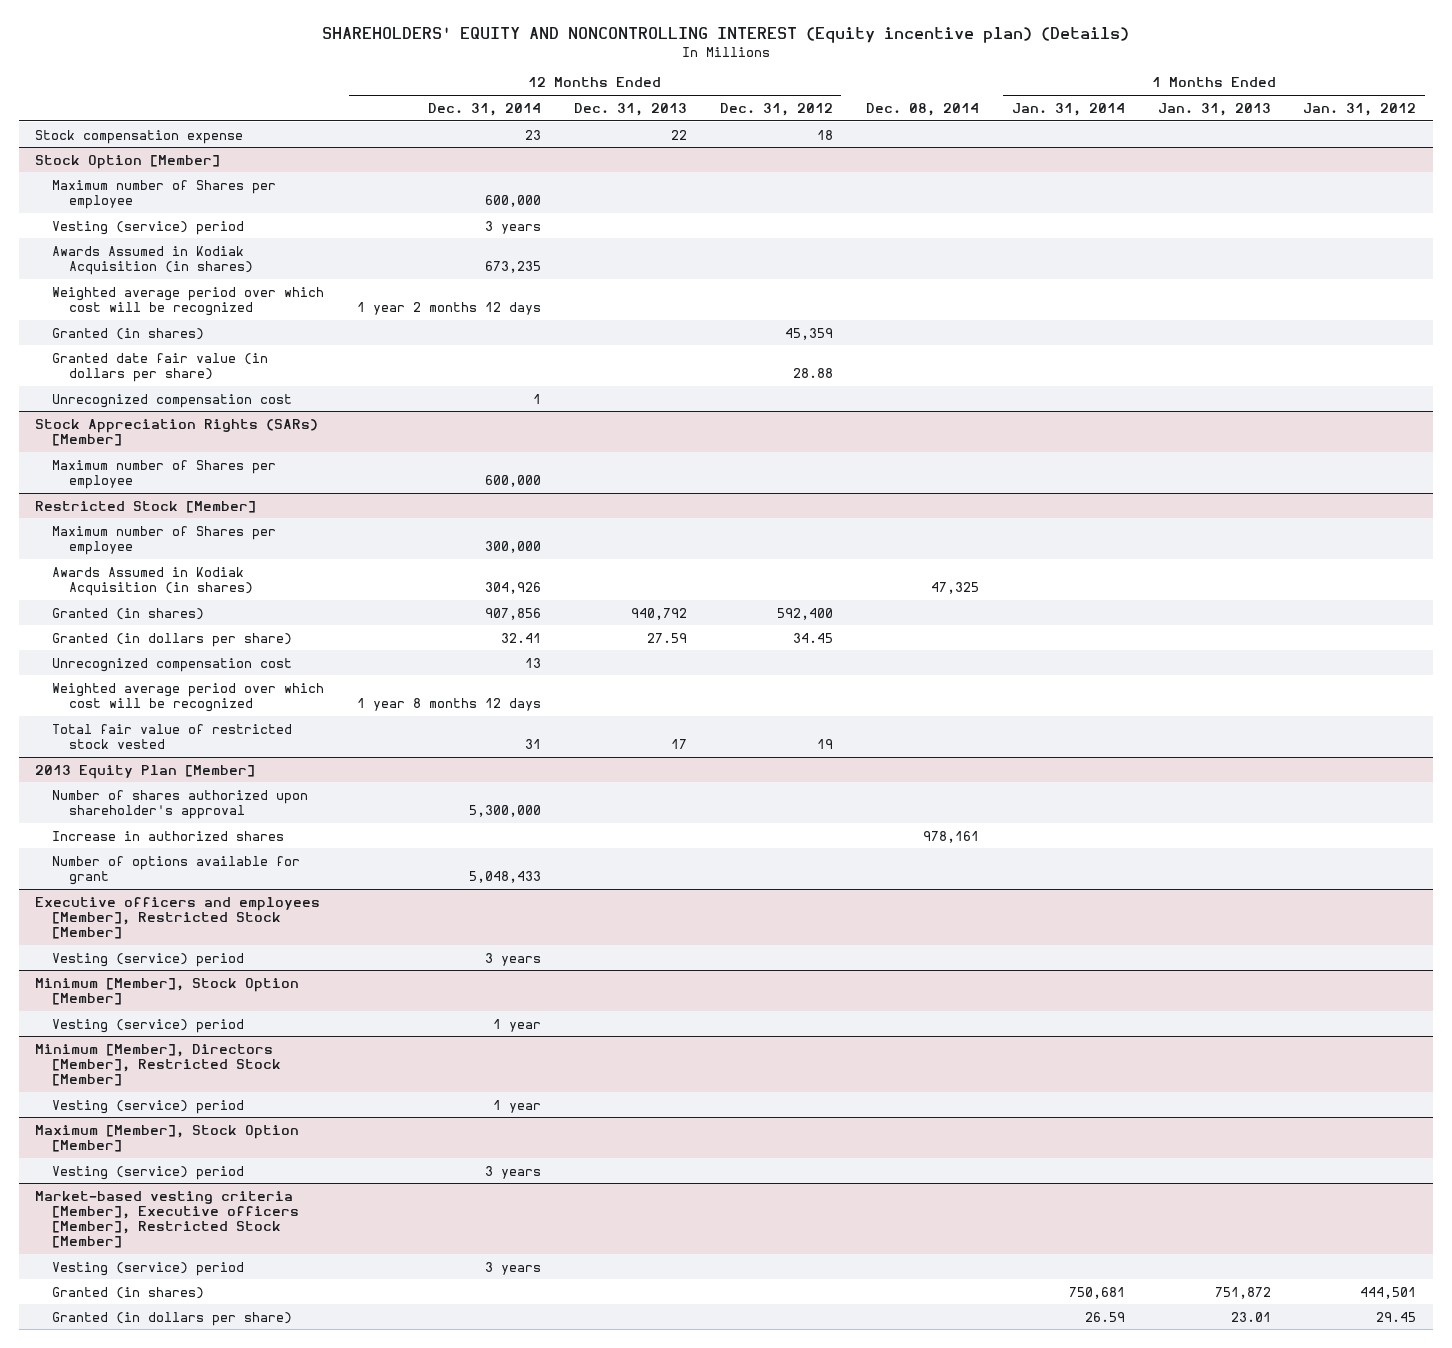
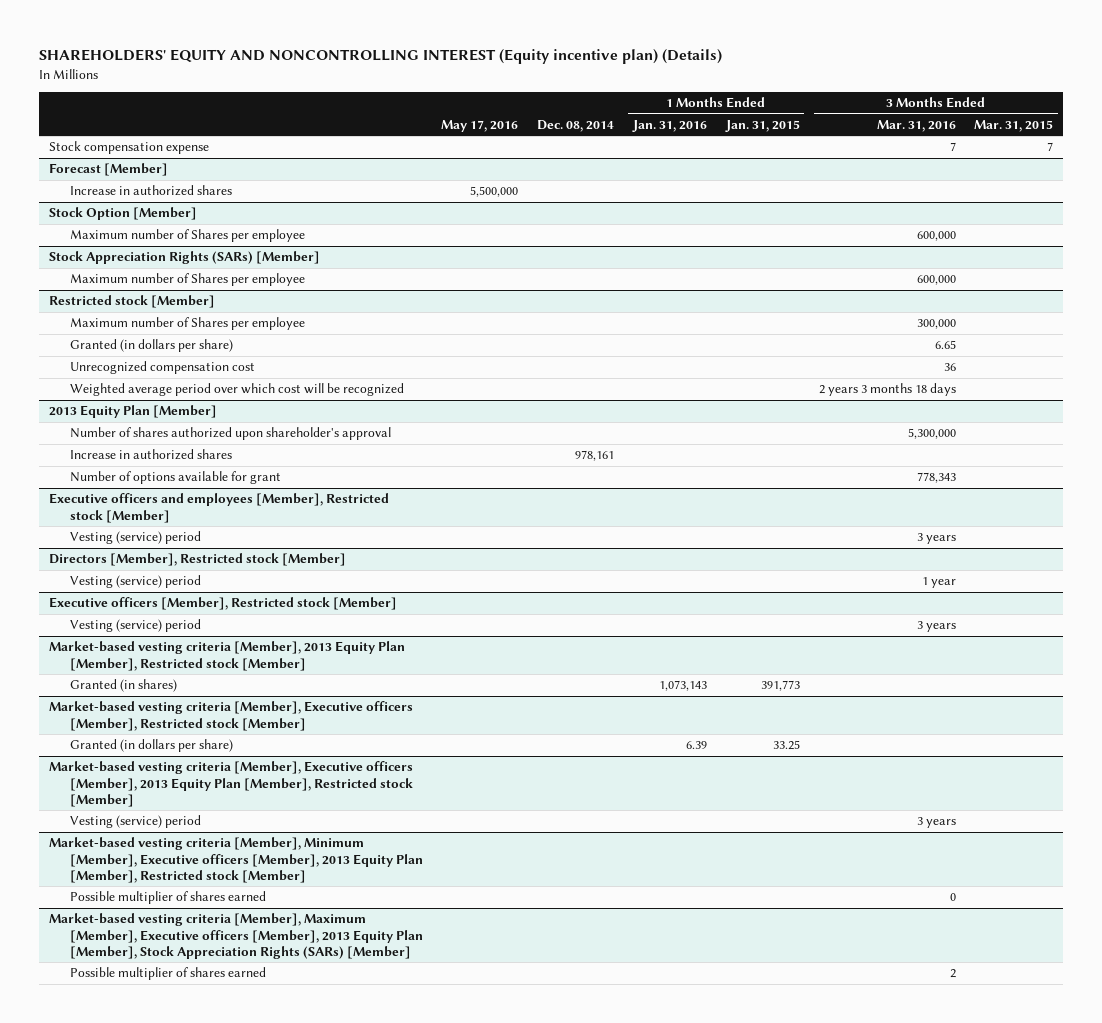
- | 12 Months Ended Dec. 31, 2014 | 12 Months Ended Dec. 31, 2013 | 12 Months Ended Dec. 31, 2012 | Dec. 08, 2014 | 1 Months Ended Jan. 31, 2014 | 1 Months Ended Jan. 31, 2013 | 1 Months Ended Jan. 31, 2012
+ | May 17, 2016 | Dec. 08, 2014 | 1 Months Ended Jan. 31, 2016 | 1 Months Ended Jan. 31, 2015 | 3 Months Ended Mar. 31, 2016 | 3 Months Ended Mar. 31, 2015
+ Forecast [Member]
+ Increase in authorized shares | 5,500,000 | | | | |
@ Stock Option [Member]
- Vesting (service) period | 3 years | | | | | |
- Awards Assumed in Kodiak Acquisition (in shares) | 673,235 | | | | | |
- Weighted average period over which cost will be recognized | 1 year 2 months 12 days | | | | | |
- Granted (in shares) | | | 45,359 | | | |
- Granted date fair value (in dollars per share) | | | 28.88 | | | |
- Unrecognized compensation cost | 1 | | | | | |
- Restricted Stock [Member]
+ Restricted stock [Member]
- Awards Assumed in Kodiak Acquisition (in shares) | 304,926 | | | 47,325 | | |
- Granted (in shares) | 907,856 | 940,792 | 592,400 | | | |
- Total fair value of restricted stock vested | 31 | 17 | 19 | | | |
- Executive officers and employees [Member], Restricted Stock [Member]
+ Executive officers and employees [Member], Restricted stock [Member]
- Minimum [Member], Stock Option [Member]
- Vesting (service) period | 1 year | | | | | |
- Minimum [Member], Directors [Member], Restricted Stock [Member]
+ Directors [Member], Restricted stock [Member]
- Maximum [Member], Stock Option [Member]
- Vesting (service) period | 3 years | | | | | |
- Market-based vesting criteria [Member], Executive officers [Member], Restricted Stock [Member]
- Vesting (service) period | 3 years | | | | | |
- Granted (in shares) | | | | | 750,681 | 751,872 | 444,501
+ Executive officers [Member], Restricted stock [Member]
+ Vesting (service) period | | | | | 3 years |
+ Market-based vesting criteria [Member], 2013 Equity Plan [Member], Restricted stock [Member]
+ Granted (in shares) | | | 1,073,143 | 391,773 | |
+ Market-based vesting criteria [Member], Executive officers [Member], Restricted stock [Member]
+ Market-based vesting criteria [Member], Executive officers [Member], 2013 Equity Plan [Member], Restricted stock [Member]
+ Vesting (service) period | | | | | 3 years |
+ Market-based vesting criteria [Member], Minimum [Member], Executive officers [Member], 2013 Equity Plan [Member], Restricted stock [Member]
+ Possible multiplier of shares earned | | | | | 0 |
+ Market-based vesting criteria [Member], Maximum [Member], Executive officers [Member], 2013 Equity Plan [Member], Stock Appreciation Rights (SARs) [Member]
+ Possible multiplier of shares earned | | | | | 2 |

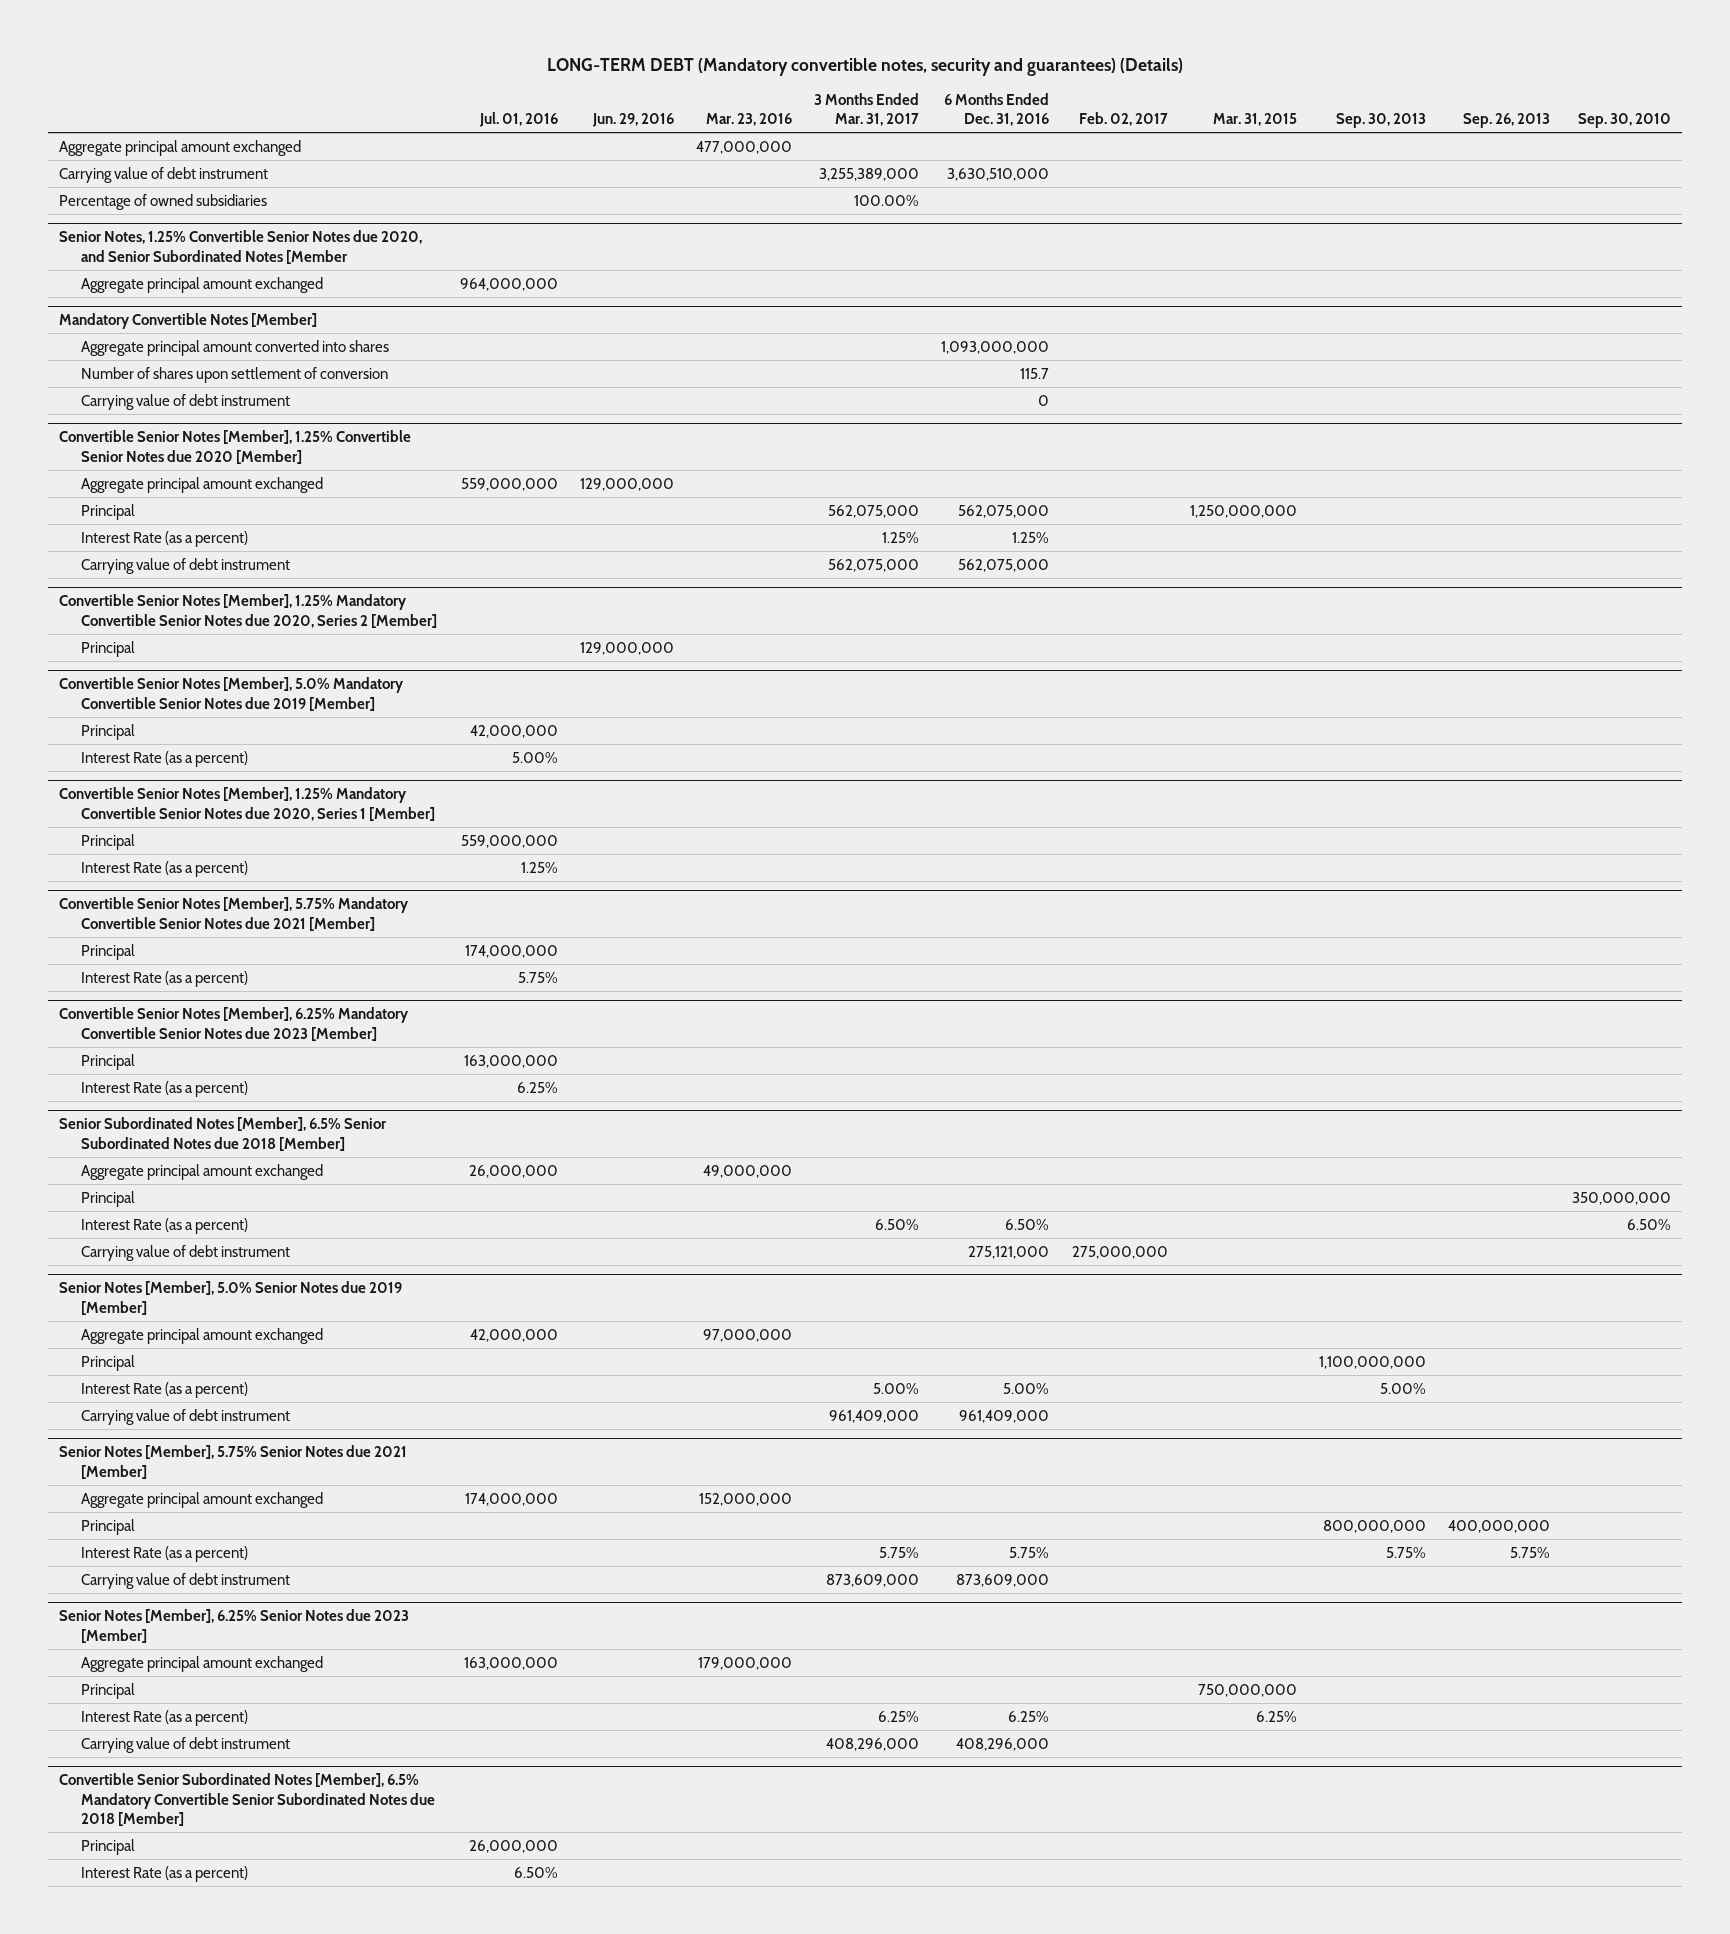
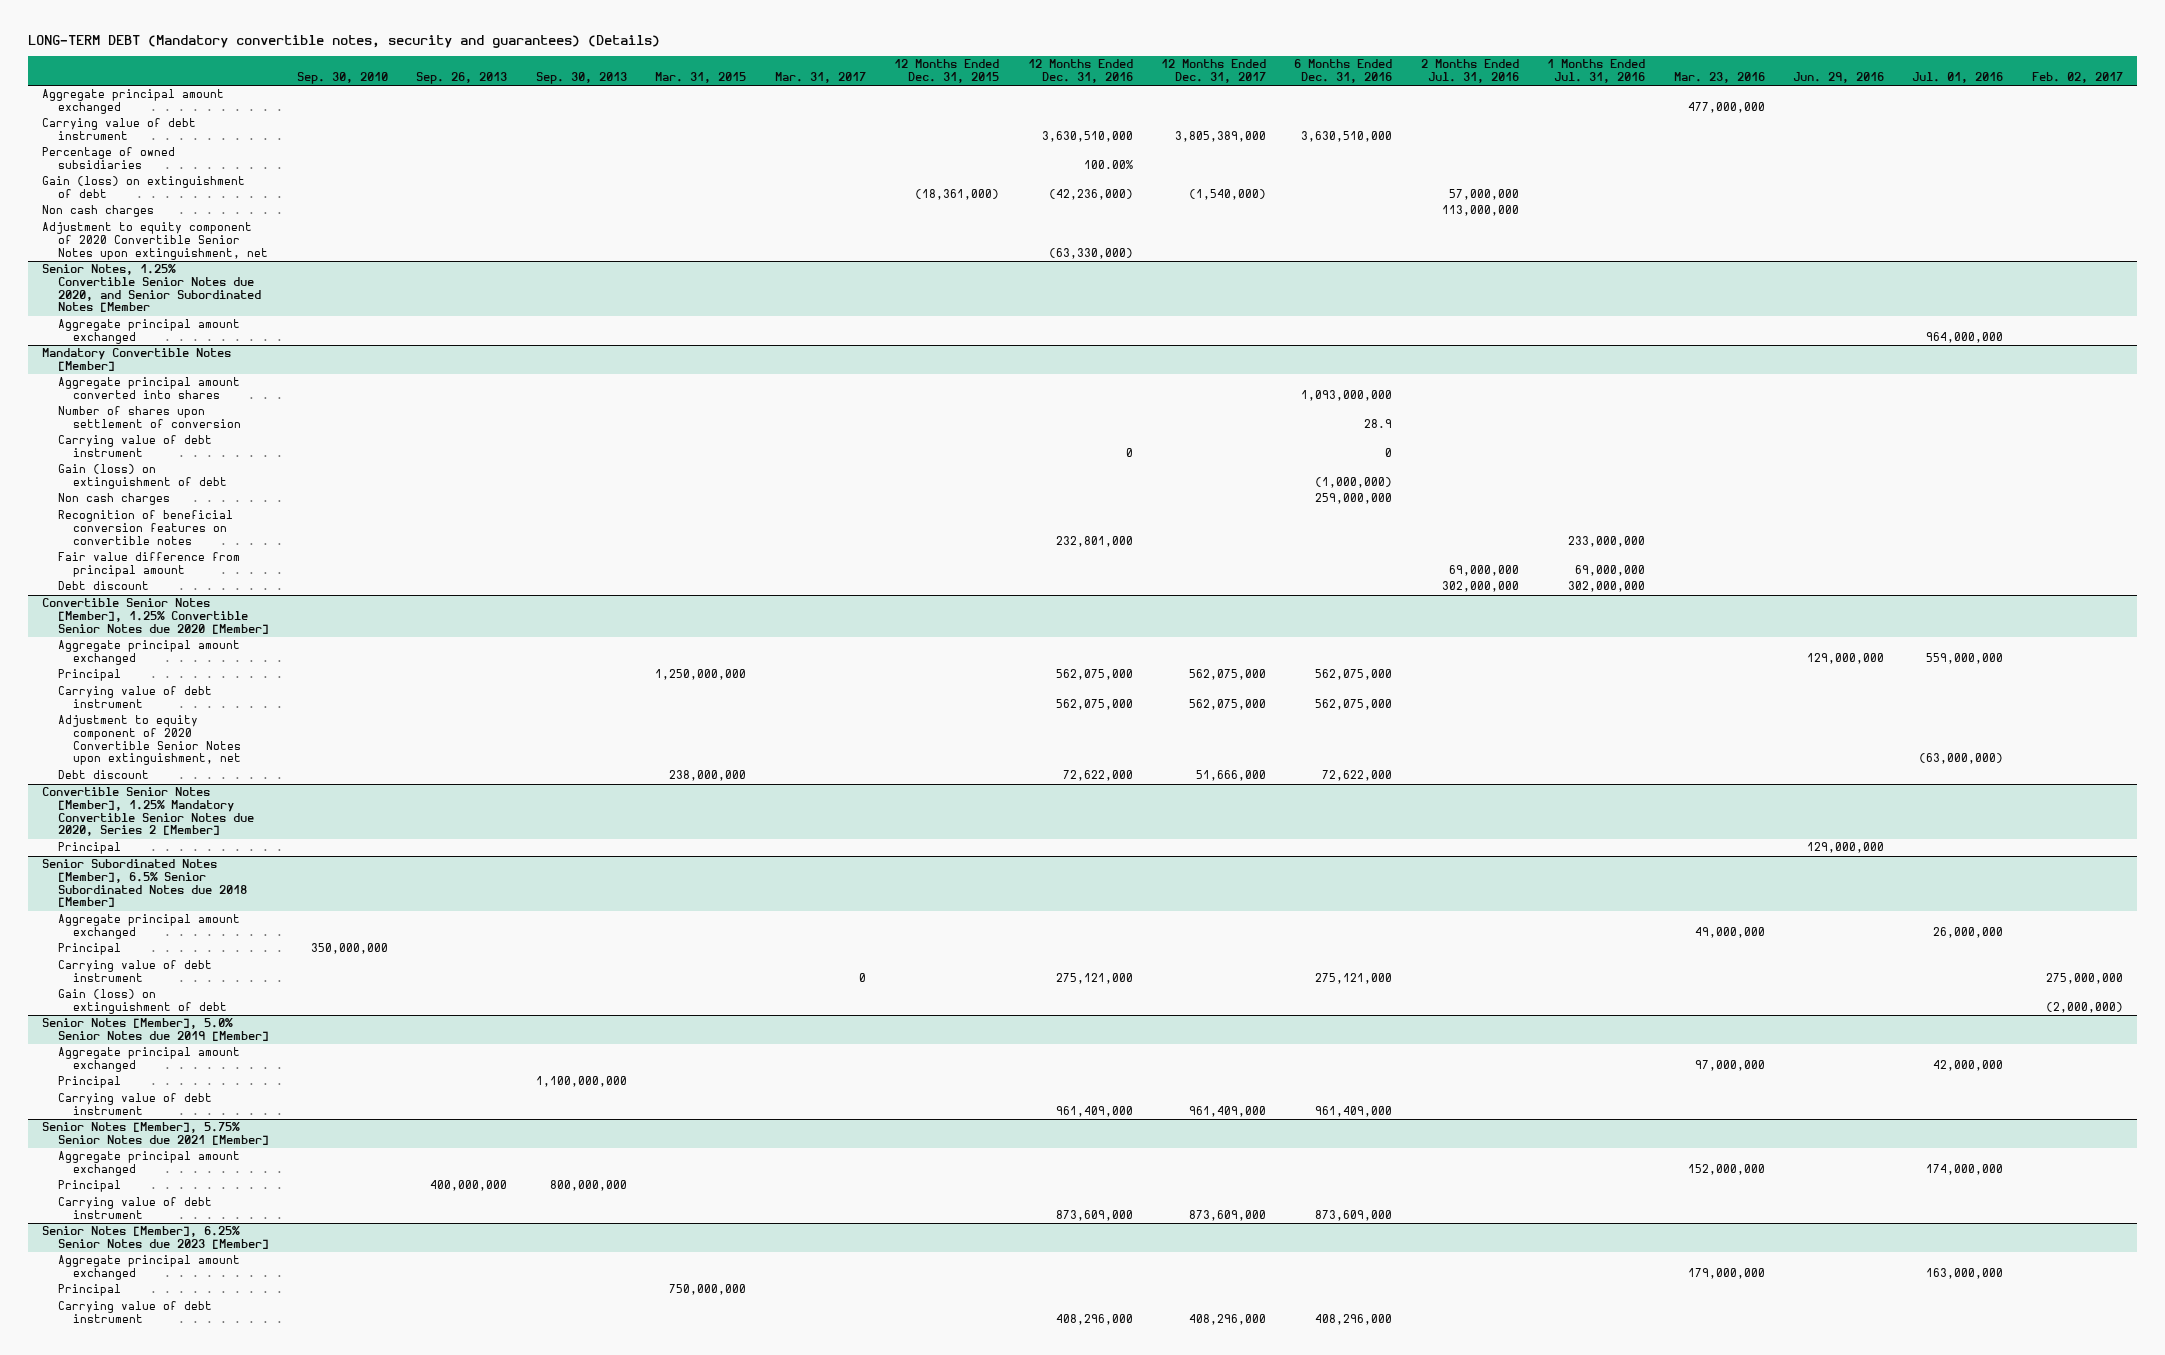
- | Jul. 01, 2016 | Jun. 29, 2016 | Mar. 23, 2016 | 3 Months Ended Mar. 31, 2017 | 6 Months Ended Dec. 31, 2016 | Feb. 02, 2017 | Mar. 31, 2015 | Sep. 30, 2013 | Sep. 26, 2013 | Sep. 30, 2010
+ | Sep. 30, 2010 | Sep. 26, 2013 | Sep. 30, 2013 | Mar. 31, 2015 | Mar. 31, 2017 | 12 Months Ended Dec. 31, 2015 | 12 Months Ended Dec. 31, 2016 | 12 Months Ended Dec. 31, 2017 | 6 Months Ended Dec. 31, 2016 | 2 Months Ended Jul. 31, 2016 | 1 Months Ended Jul. 31, 2016 | Mar. 23, 2016 | Jun. 29, 2016 | Jul. 01, 2016 | Feb. 02, 2017
+ Gain (loss) on extinguishment of debt | | | | | | (18,361,000) | (42,236,000) | (1,540,000) | | 57,000,000 | | | | |
+ Non cash charges | | | | | | | | | | 113,000,000 | | | | |
+ Adjustment to equity component of 2020 Convertible Senior Notes upon extinguishment, net | | | | | | | (63,330,000) | | | | | | | |
@ Mandatory Convertible Notes [Member]
- Number of shares upon settlement of conversion | | | | | 115.7 | | | | |
+ Number of shares upon settlement of conversion | | | | | | | | | 28.9 | | | | | |
+ Gain (loss) on extinguishment of debt | | | | | | | | | (1,000,000) | | | | | |
+ Non cash charges | | | | | | | | | 259,000,000 | | | | | |
+ Recognition of beneficial conversion features on convertible notes | | | | | | | 232,801,000 | | | | 233,000,000 | | | |
+ Fair value difference from principal amount | | | | | | | | | | 69,000,000 | 69,000,000 | | | |
+ Debt discount | | | | | | | | | | 302,000,000 | 302,000,000 | | | |
@ Convertible Senior Notes [Member], 1.25% Convertible Senior Notes due 2020 [Member]
- Interest Rate (as a percent) | | | | 1.25% | 1.25% | | | | |
+ Adjustment to equity component of 2020 Convertible Senior Notes upon extinguishment, net | | | | | | | | | | | | | | (63,000,000) |
+ Debt discount | | | | 238,000,000 | | | 72,622,000 | 51,666,000 | 72,622,000 | | | | | |
- Convertible Senior Notes [Member], 5.0% Mandatory Convertible Senior Notes due 2019 [Member]
- Principal | 42,000,000 | | | | | | | | |
- Interest Rate (as a percent) | 5.00% | | | | | | | | |
- Convertible Senior Notes [Member], 1.25% Mandatory Convertible Senior Notes due 2020, Series 1 [Member]
- Principal | 559,000,000 | | | | | | | | |
- Interest Rate (as a percent) | 1.25% | | | | | | | | |
- Convertible Senior Notes [Member], 5.75% Mandatory Convertible Senior Notes due 2021 [Member]
- Principal | 174,000,000 | | | | | | | | |
- Interest Rate (as a percent) | 5.75% | | | | | | | | |
- Convertible Senior Notes [Member], 6.25% Mandatory Convertible Senior Notes due 2023 [Member]
- Principal | 163,000,000 | | | | | | | | |
- Interest Rate (as a percent) | 6.25% | | | | | | | | |
@ Senior Subordinated Notes [Member], 6.5% Senior Subordinated Notes due 2018 [Member]
- Interest Rate (as a percent) | | | | 6.50% | 6.50% | | | | | 6.50%
+ Gain (loss) on extinguishment of debt | | | | | | | | | | | | | | | (2,000,000)
@ Senior Notes [Member], 5.0% Senior Notes due 2019 [Member]
- Interest Rate (as a percent) | | | | 5.00% | 5.00% | | | 5.00% | |
@ Senior Notes [Member], 5.75% Senior Notes due 2021 [Member]
- Interest Rate (as a percent) | | | | 5.75% | 5.75% | | | 5.75% | 5.75% |
@ Senior Notes [Member], 6.25% Senior Notes due 2023 [Member]
- Interest Rate (as a percent) | | | | 6.25% | 6.25% | | 6.25% | | |
- Convertible Senior Subordinated Notes [Member], 6.5% Mandatory Convertible Senior Subordinated Notes due 2018 [Member]
- Principal | 26,000,000 | | | | | | | | |
- Interest Rate (as a percent) | 6.50% | | | | | | | | |

